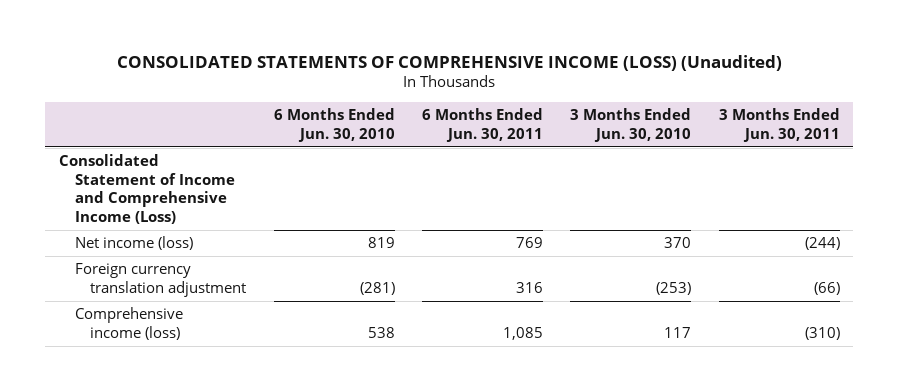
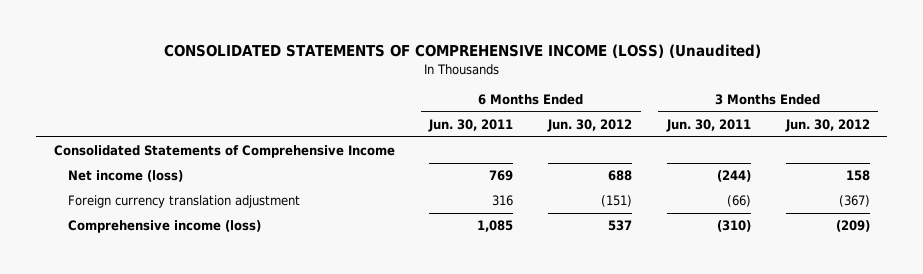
- | 6 Months Ended Jun. 30, 2010 | 6 Months Ended Jun. 30, 2011 | 3 Months Ended Jun. 30, 2010 | 3 Months Ended Jun. 30, 2011
+ | 6 Months Ended Jun. 30, 2011 | 6 Months Ended Jun. 30, 2012 | 3 Months Ended Jun. 30, 2011 | 3 Months Ended Jun. 30, 2012
- Consolidated Statement of Income and Comprehensive Income (Loss)
+ Consolidated Statements of Comprehensive Income

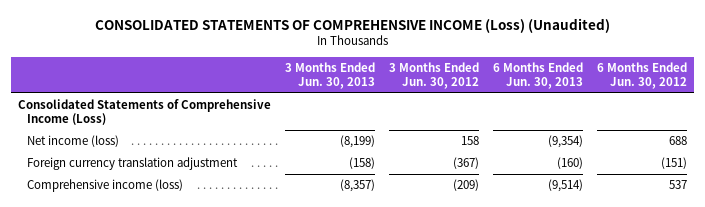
- CONSOLIDATED STATEMENTS OF COMPREHENSIVE INCOME (LOSS) (Unaudited)
+ CONSOLIDATED STATEMENTS OF COMPREHENSIVE INCOME (Loss) (Unaudited)
- | 6 Months Ended Jun. 30, 2011 | 6 Months Ended Jun. 30, 2012 | 3 Months Ended Jun. 30, 2011 | 3 Months Ended Jun. 30, 2012
+ | 3 Months Ended Jun. 30, 2013 | 3 Months Ended Jun. 30, 2012 | 6 Months Ended Jun. 30, 2013 | 6 Months Ended Jun. 30, 2012
- Consolidated Statements of Comprehensive Income
+ Consolidated Statements of Comprehensive Income (Loss)

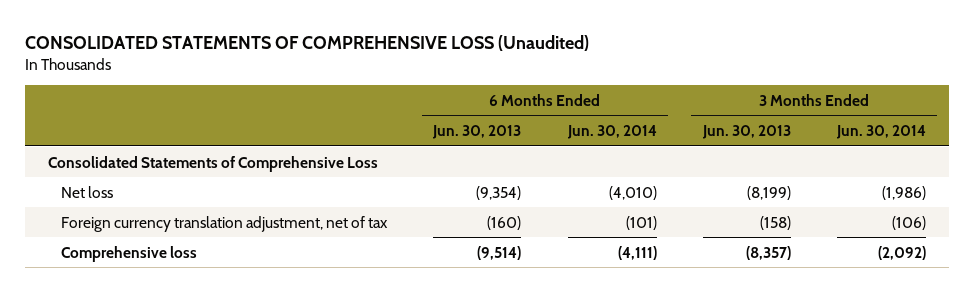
- CONSOLIDATED STATEMENTS OF COMPREHENSIVE INCOME (Loss) (Unaudited)
+ CONSOLIDATED STATEMENTS OF COMPREHENSIVE LOSS (Unaudited)
- | 3 Months Ended Jun. 30, 2013 | 3 Months Ended Jun. 30, 2012 | 6 Months Ended Jun. 30, 2013 | 6 Months Ended Jun. 30, 2012
+ | 6 Months Ended Jun. 30, 2013 | 6 Months Ended Jun. 30, 2014 | 3 Months Ended Jun. 30, 2013 | 3 Months Ended Jun. 30, 2014
- Consolidated Statements of Comprehensive Income (Loss)
- Net income (loss) | (8,199) | 158 | (9,354) | 688
- Foreign currency translation adjustment | (158) | (367) | (160) | (151)
- Comprehensive income (loss) | (8,357) | (209) | (9,514) | 537
+ Consolidated Statements of Comprehensive Loss
+ Net loss | (9,354) | (4,010) | (8,199) | (1,986)
+ Foreign currency translation adjustment, net of tax | (160) | (101) | (158) | (106)
+ Comprehensive loss | (9,514) | (4,111) | (8,357) | (2,092)

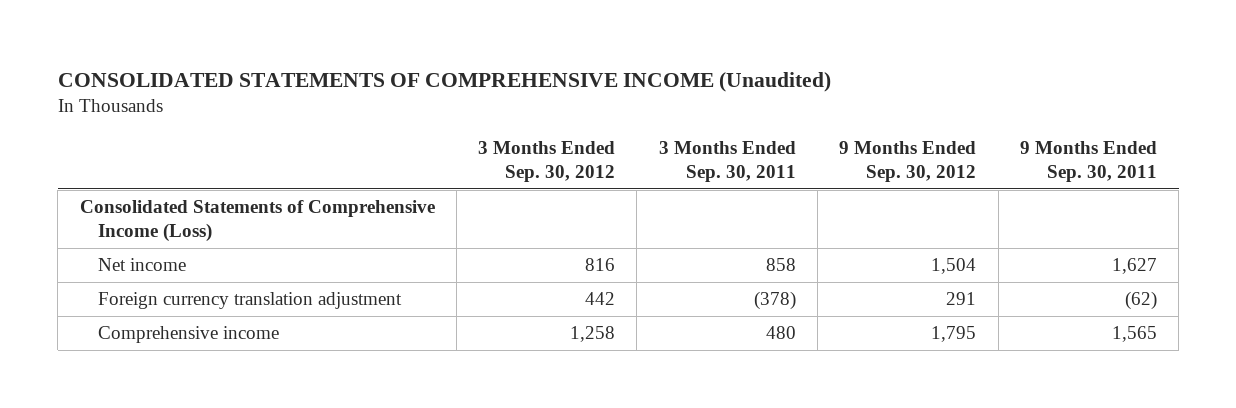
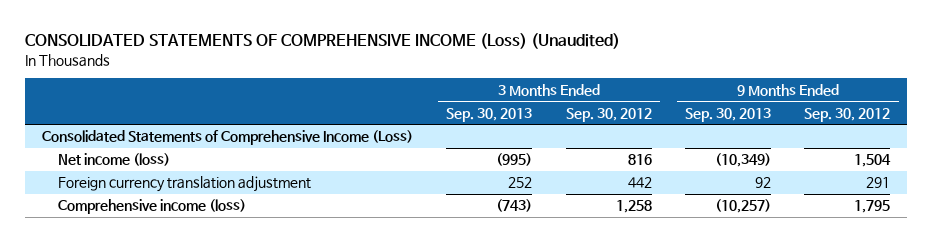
- CONSOLIDATED STATEMENTS OF COMPREHENSIVE INCOME (Unaudited)
+ CONSOLIDATED STATEMENTS OF COMPREHENSIVE INCOME (Loss) (Unaudited)
- | 3 Months Ended Sep. 30, 2012 | 3 Months Ended Sep. 30, 2011 | 9 Months Ended Sep. 30, 2012 | 9 Months Ended Sep. 30, 2011
+ | 3 Months Ended Sep. 30, 2013 | 3 Months Ended Sep. 30, 2012 | 9 Months Ended Sep. 30, 2013 | 9 Months Ended Sep. 30, 2012
- Net income | 816 | 858 | 1,504 | 1,627
+ Net income (loss) | (995) | 816 | (10,349) | 1,504
- Comprehensive income | 1,258 | 480 | 1,795 | 1,565
+ Comprehensive income (loss) | (743) | 1,258 | (10,257) | 1,795

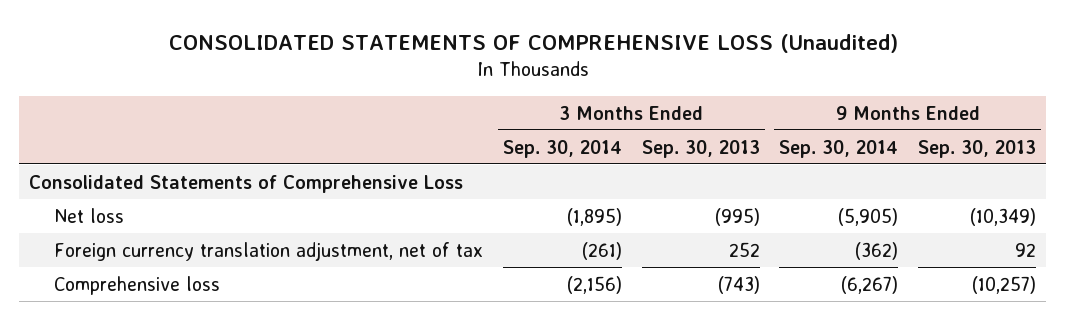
- CONSOLIDATED STATEMENTS OF COMPREHENSIVE INCOME (Loss) (Unaudited)
+ CONSOLIDATED STATEMENTS OF COMPREHENSIVE LOSS (Unaudited)
- | 3 Months Ended Sep. 30, 2013 | 3 Months Ended Sep. 30, 2012 | 9 Months Ended Sep. 30, 2013 | 9 Months Ended Sep. 30, 2012
+ | 3 Months Ended Sep. 30, 2014 | 3 Months Ended Sep. 30, 2013 | 9 Months Ended Sep. 30, 2014 | 9 Months Ended Sep. 30, 2013
- Consolidated Statements of Comprehensive Income (Loss)
- Net income (loss) | (995) | 816 | (10,349) | 1,504
- Foreign currency translation adjustment | 252 | 442 | 92 | 291
- Comprehensive income (loss) | (743) | 1,258 | (10,257) | 1,795
+ Consolidated Statements of Comprehensive Loss
+ Net loss | (1,895) | (995) | (5,905) | (10,349)
+ Foreign currency translation adjustment, net of tax | (261) | 252 | (362) | 92
+ Comprehensive loss | (2,156) | (743) | (6,267) | (10,257)

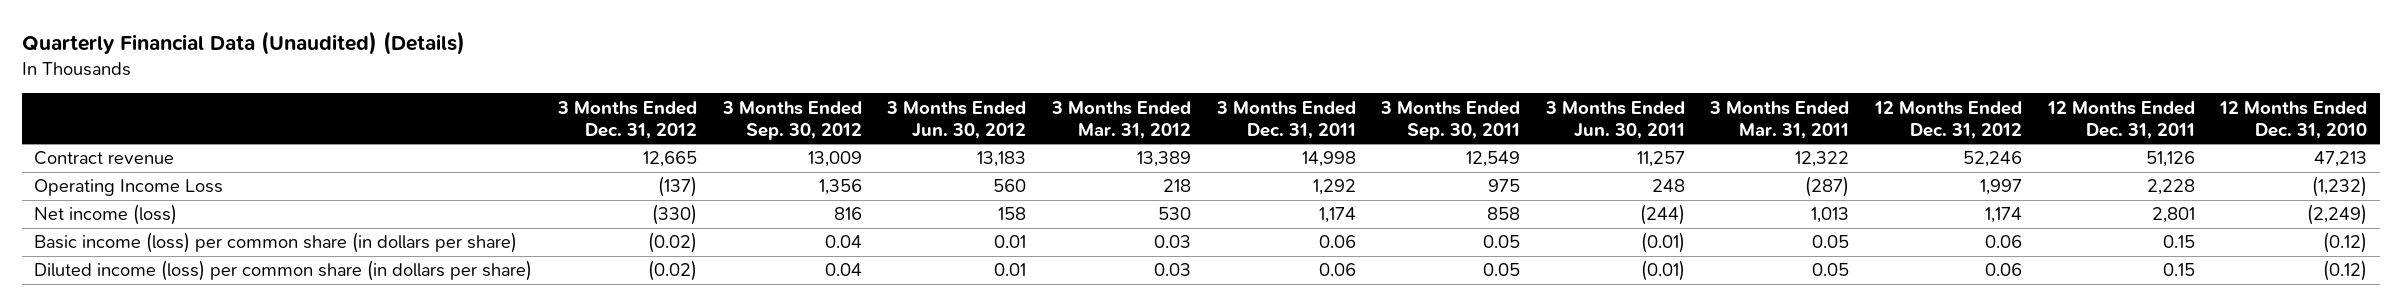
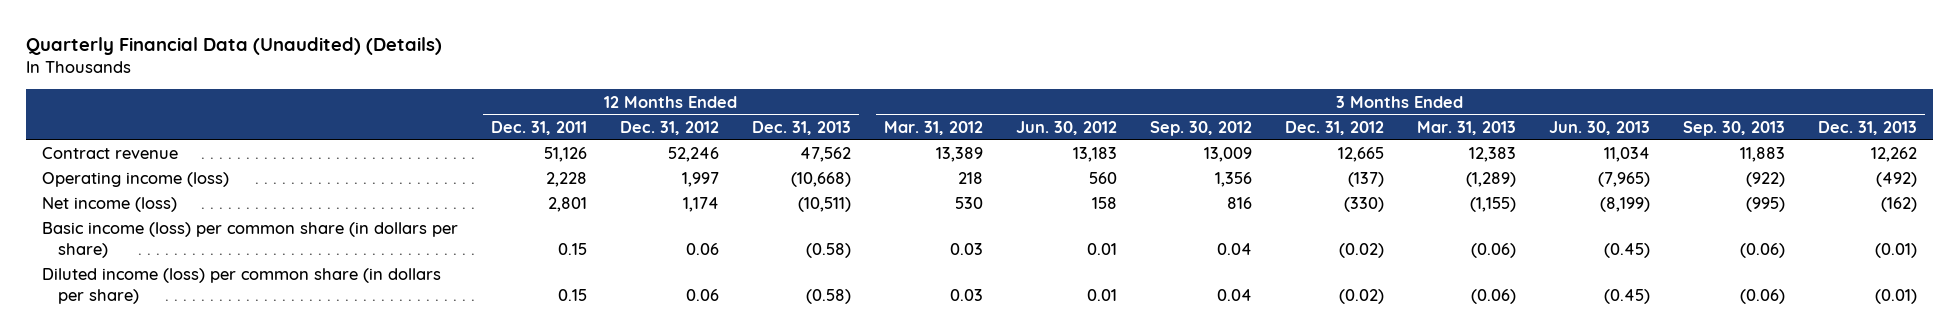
- | 3 Months Ended Dec. 31, 2012 | 3 Months Ended Sep. 30, 2012 | 3 Months Ended Jun. 30, 2012 | 3 Months Ended Mar. 31, 2012 | 3 Months Ended Dec. 31, 2011 | 3 Months Ended Sep. 30, 2011 | 3 Months Ended Jun. 30, 2011 | 3 Months Ended Mar. 31, 2011 | 12 Months Ended Dec. 31, 2012 | 12 Months Ended Dec. 31, 2011 | 12 Months Ended Dec. 31, 2010
+ | 12 Months Ended Dec. 31, 2011 | 12 Months Ended Dec. 31, 2012 | 12 Months Ended Dec. 31, 2013 | 3 Months Ended Mar. 31, 2012 | 3 Months Ended Jun. 30, 2012 | 3 Months Ended Sep. 30, 2012 | 3 Months Ended Dec. 31, 2012 | 3 Months Ended Mar. 31, 2013 | 3 Months Ended Jun. 30, 2013 | 3 Months Ended Sep. 30, 2013 | 3 Months Ended Dec. 31, 2013
- Operating Income Loss | (137) | 1,356 | 560 | 218 | 1,292 | 975 | 248 | (287) | 1,997 | 2,228 | (1,232)
+ Operating income (loss) | 2,228 | 1,997 | (10,668) | 218 | 560 | 1,356 | (137) | (1,289) | (7,965) | (922) | (492)

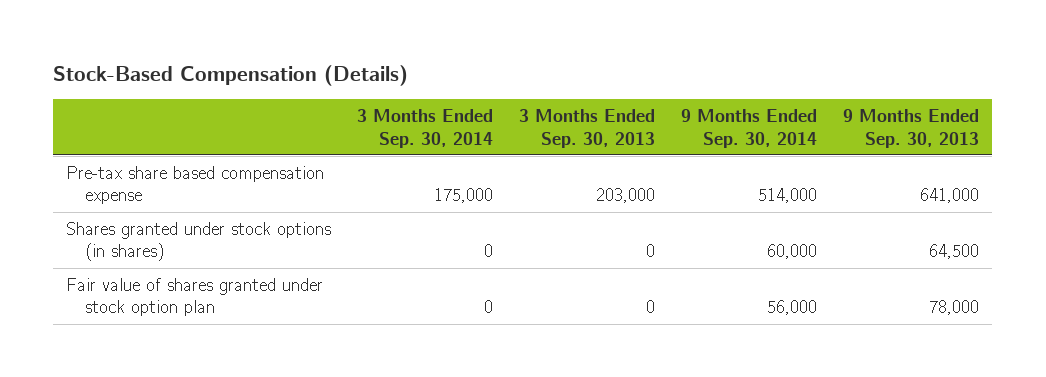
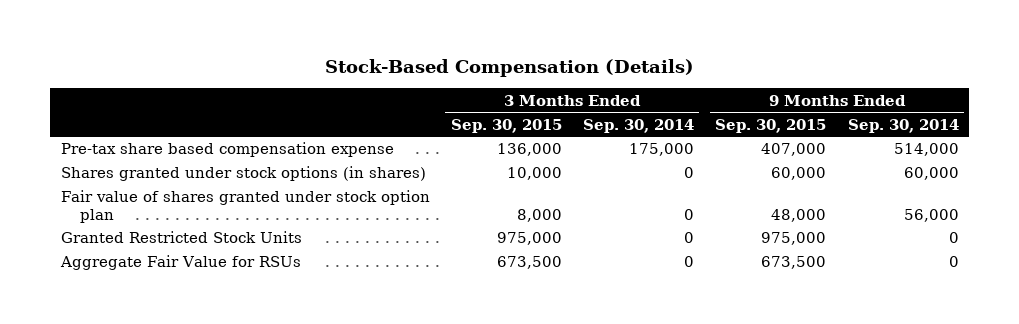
- | 3 Months Ended Sep. 30, 2014 | 3 Months Ended Sep. 30, 2013 | 9 Months Ended Sep. 30, 2014 | 9 Months Ended Sep. 30, 2013
+ | 3 Months Ended Sep. 30, 2015 | 3 Months Ended Sep. 30, 2014 | 9 Months Ended Sep. 30, 2015 | 9 Months Ended Sep. 30, 2014
+ Granted Restricted Stock Units | 975,000 | 0 | 975,000 | 0
+ Aggregate Fair Value for RSUs | 673,500 | 0 | 673,500 | 0

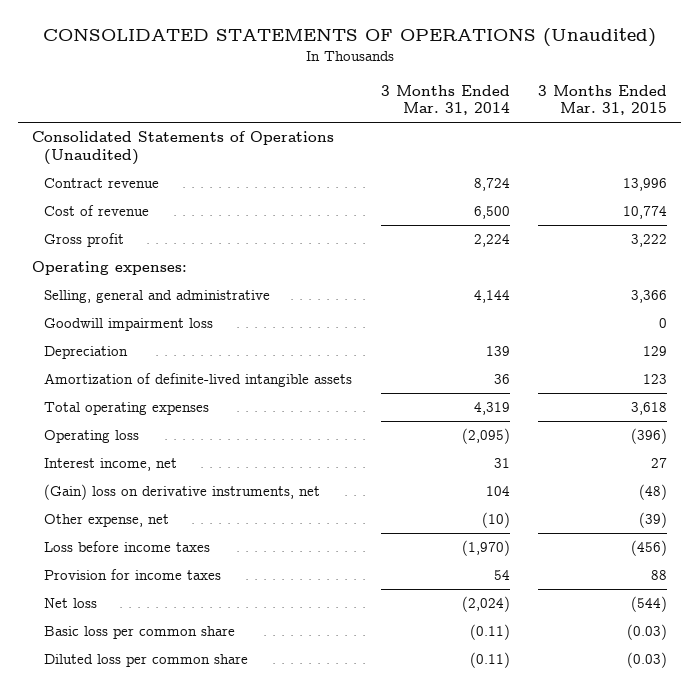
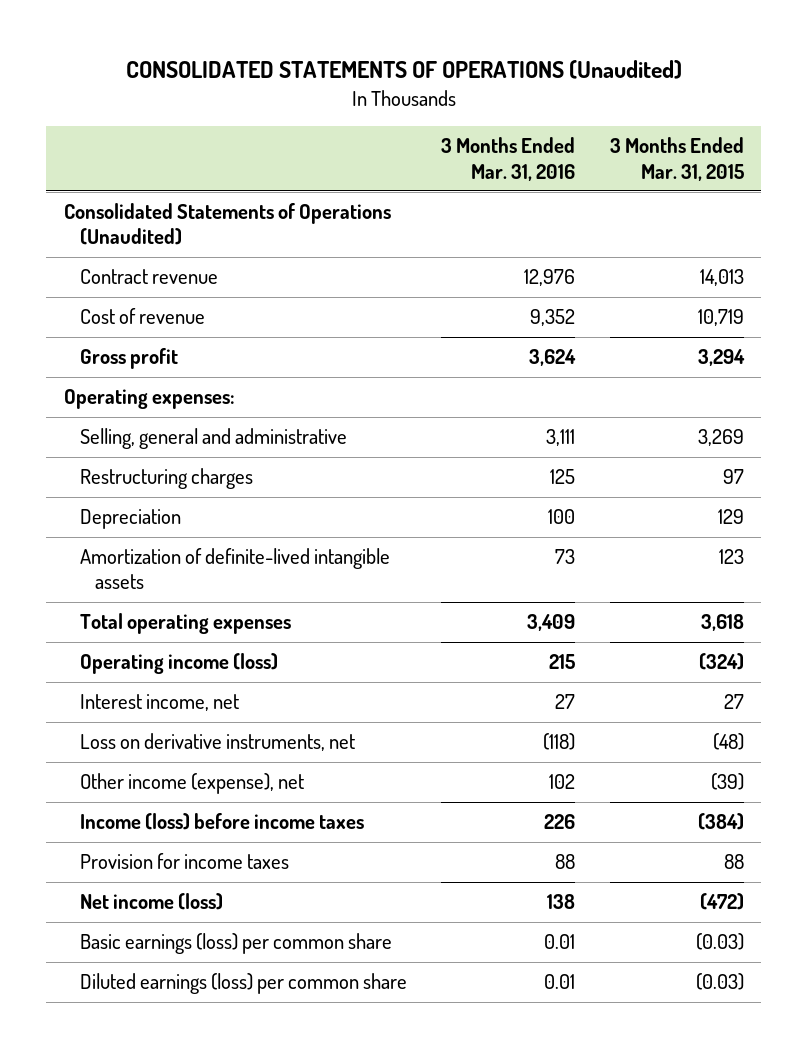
- | 3 Months Ended Mar. 31, 2014 | 3 Months Ended Mar. 31, 2015
+ | 3 Months Ended Mar. 31, 2016 | 3 Months Ended Mar. 31, 2015
- Contract revenue | 8,724 | 13,996
- Cost of revenue | 6,500 | 10,774
- Gross profit | 2,224 | 3,222
+ Contract revenue | 12,976 | 14,013
+ Cost of revenue | 9,352 | 10,719
+ Gross profit | 3,624 | 3,294
- Selling, general and administrative | 4,144 | 3,366
- Goodwill impairment loss | | 0
+ Selling, general and administrative | 3,111 | 3,269
+ Restructuring charges | 125 | 97
- Operating loss | (2,095) | (396)
+ Operating income (loss) | 215 | (324)
- (Gain) loss on derivative instruments, net | 104 | (48)
- Other expense, net | (10) | (39)
- Loss before income taxes | (1,970) | (456)
+ Loss on derivative instruments, net | (118) | (48)
+ Other income (expense), net | 102 | (39)
+ Income (loss) before income taxes | 226 | (384)
- Net loss | (2,024) | (544)
- Basic loss per common share | (0.11) | (0.03)
- Diluted loss per common share | (0.11) | (0.03)
+ Net income (loss) | 138 | (472)
+ Basic earnings (loss) per common share | 0.01 | (0.03)
+ Diluted earnings (loss) per common share | 0.01 | (0.03)

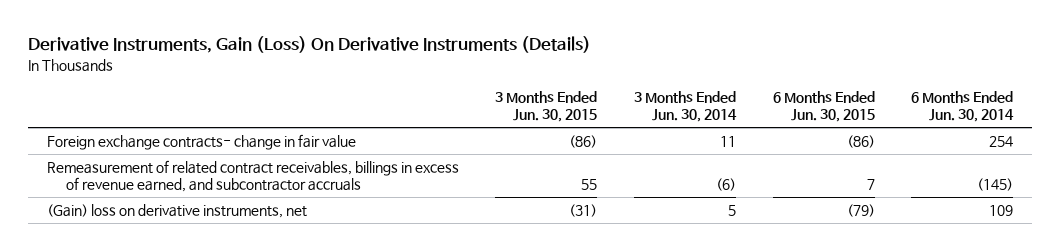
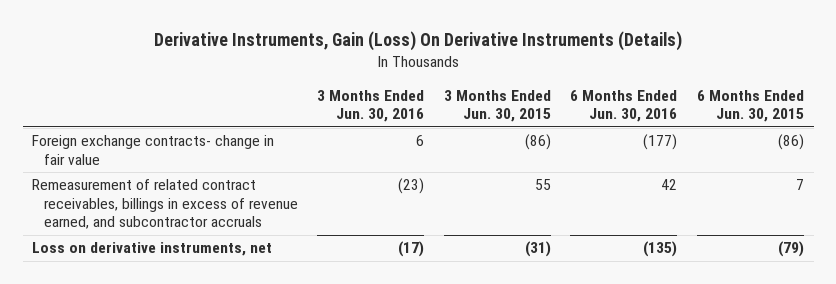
- | 3 Months Ended Jun. 30, 2015 | 3 Months Ended Jun. 30, 2014 | 6 Months Ended Jun. 30, 2015 | 6 Months Ended Jun. 30, 2014
+ | 3 Months Ended Jun. 30, 2016 | 3 Months Ended Jun. 30, 2015 | 6 Months Ended Jun. 30, 2016 | 6 Months Ended Jun. 30, 2015
- (Gain) loss on derivative instruments, net | (31) | 5 | (79) | 109
+ Loss on derivative instruments, net | (17) | (31) | (135) | (79)

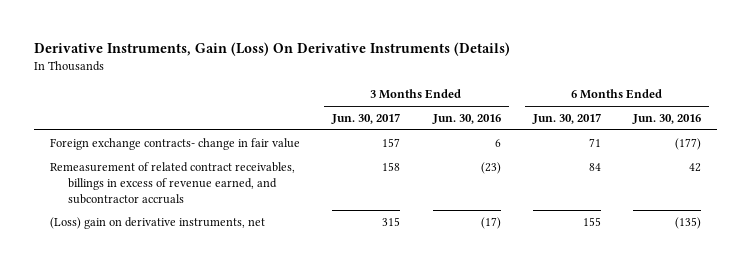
- | 3 Months Ended Jun. 30, 2016 | 3 Months Ended Jun. 30, 2015 | 6 Months Ended Jun. 30, 2016 | 6 Months Ended Jun. 30, 2015
+ | 3 Months Ended Jun. 30, 2017 | 3 Months Ended Jun. 30, 2016 | 6 Months Ended Jun. 30, 2017 | 6 Months Ended Jun. 30, 2016
- Loss on derivative instruments, net | (17) | (31) | (135) | (79)
+ (Loss) gain on derivative instruments, net | 315 | (17) | 155 | (135)

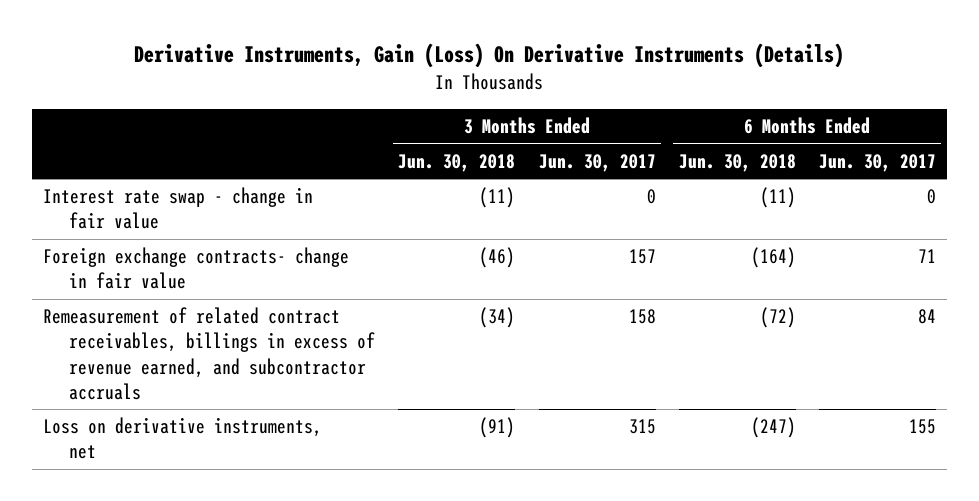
- | 3 Months Ended Jun. 30, 2017 | 3 Months Ended Jun. 30, 2016 | 6 Months Ended Jun. 30, 2017 | 6 Months Ended Jun. 30, 2016
+ | 3 Months Ended Jun. 30, 2018 | 3 Months Ended Jun. 30, 2017 | 6 Months Ended Jun. 30, 2018 | 6 Months Ended Jun. 30, 2017
+ Interest rate swap - change in fair value | (11) | 0 | (11) | 0
- (Loss) gain on derivative instruments, net | 315 | (17) | 155 | (135)
+ Loss on derivative instruments, net | (91) | 315 | (247) | 155

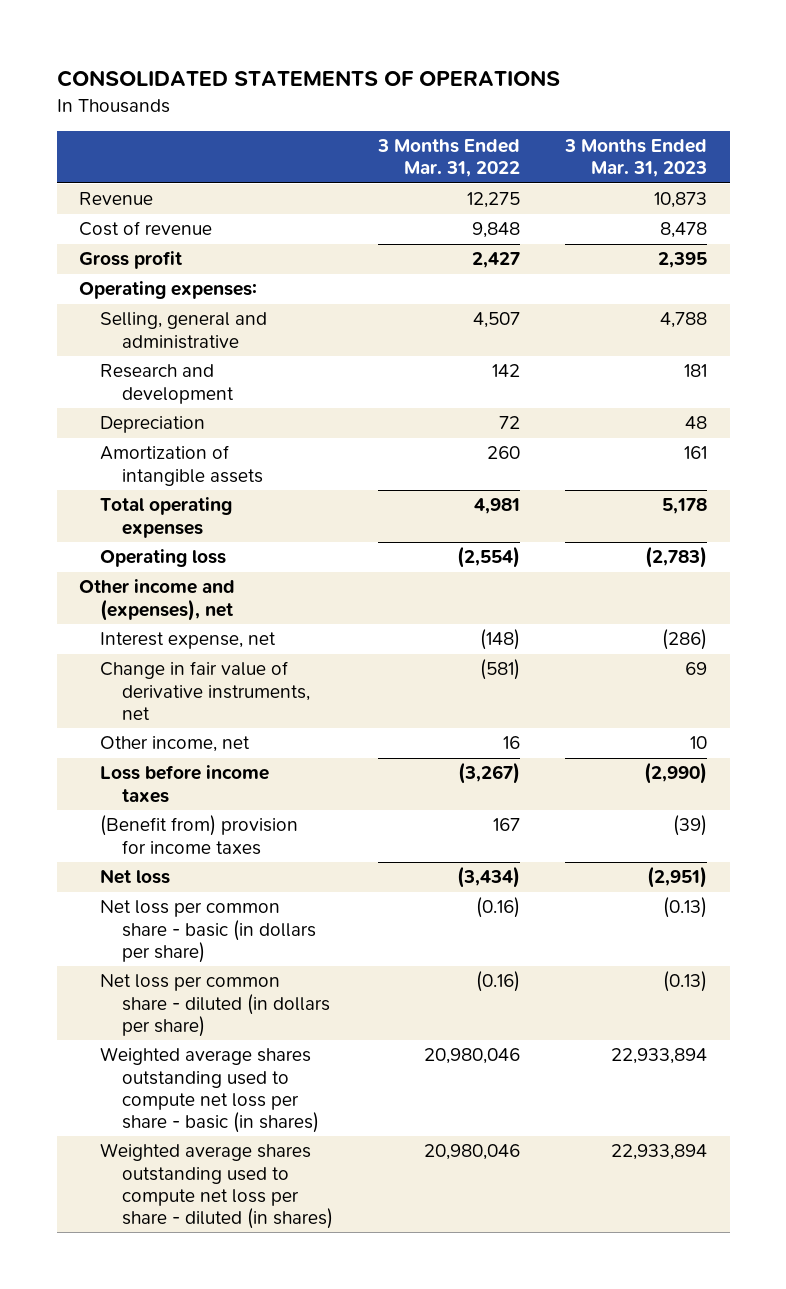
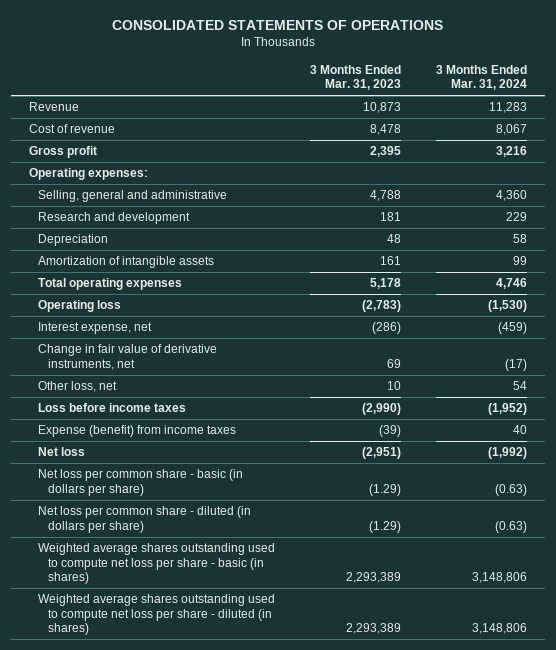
- | 3 Months Ended Mar. 31, 2022 | 3 Months Ended Mar. 31, 2023
+ | 3 Months Ended Mar. 31, 2023 | 3 Months Ended Mar. 31, 2024
- Other income and (expenses), net
- Other income, net | 16 | 10
+ Other loss, net | 10 | 54
- (Benefit from) provision for income taxes | 167 | (39)
+ Expense (benefit) from income taxes | (39) | 40
- Net loss per common share - basic (in dollars per share) | (0.16) | (0.13)
- Net loss per common share - diluted (in dollars per share) | (0.16) | (0.13)
- Weighted average shares outstanding used to compute net loss per share - basic (in shares) | 20,980,046 | 22,933,894
- Weighted average shares outstanding used to compute net loss per share - diluted (in shares) | 20,980,046 | 22,933,894
+ Net loss per common share - basic (in dollars per share) | (1.29) | (0.63)
+ Net loss per common share - diluted (in dollars per share) | (1.29) | (0.63)
+ Weighted average shares outstanding used to compute net loss per share - basic (in shares) | 2,293,389 | 3,148,806
+ Weighted average shares outstanding used to compute net loss per share - diluted (in shares) | 2,293,389 | 3,148,806

